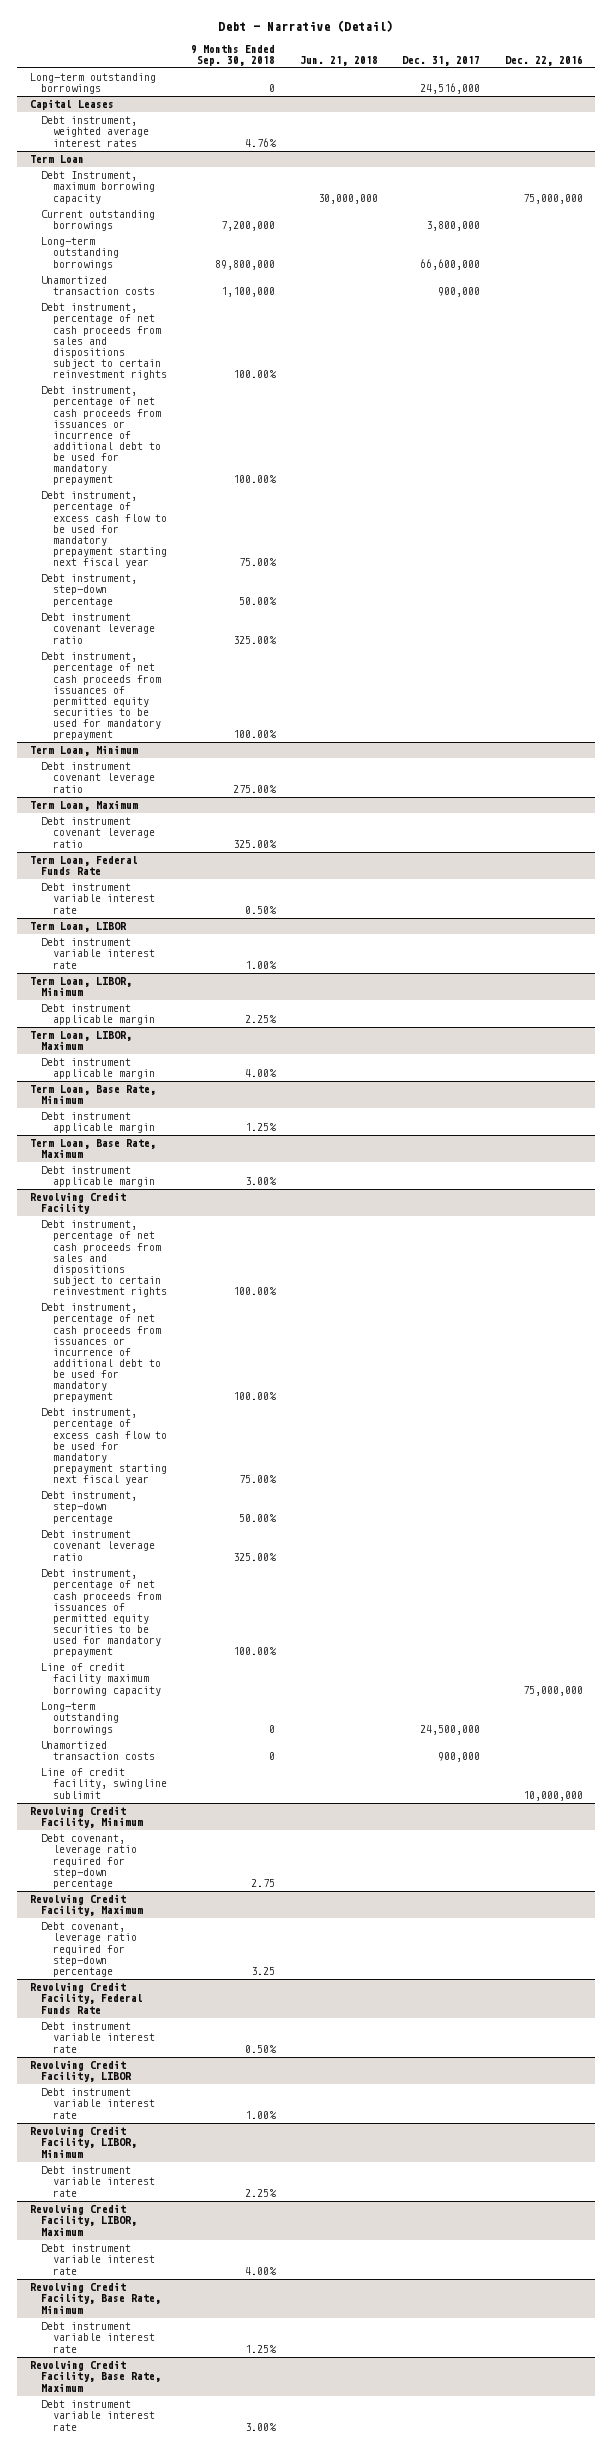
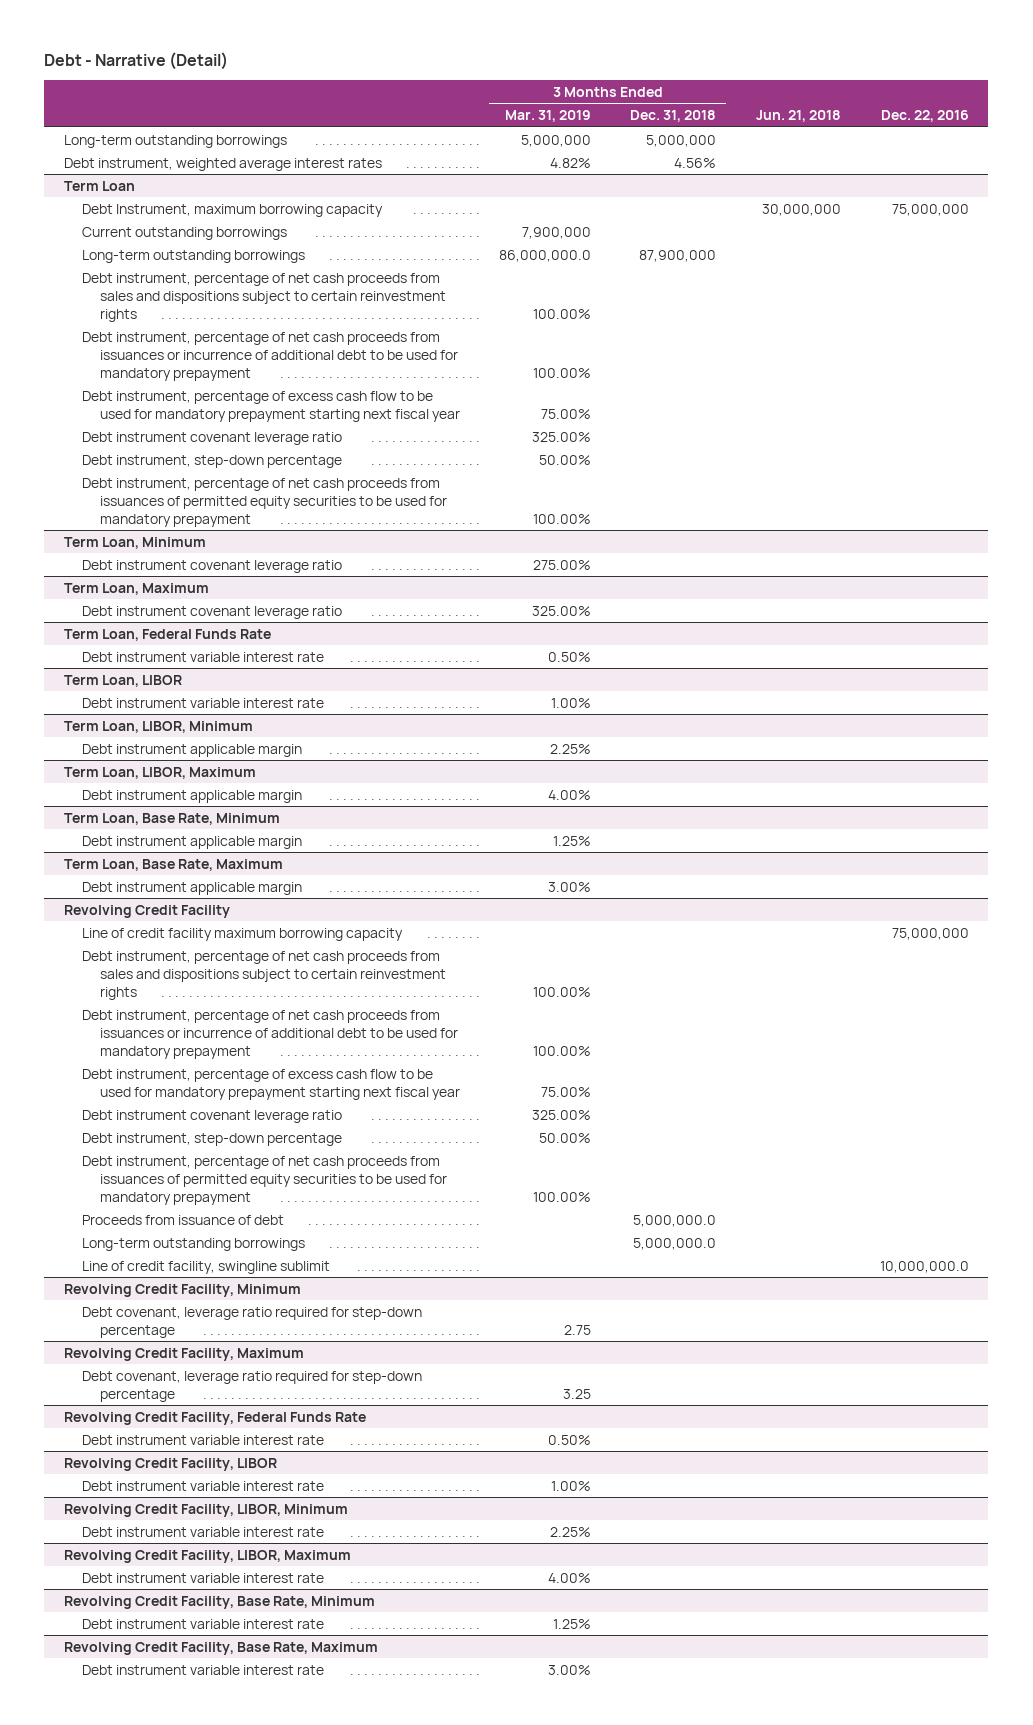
- | 9 Months Ended Sep. 30, 2018 | Jun. 21, 2018 | Dec. 31, 2017 | Dec. 22, 2016
+ | 3 Months Ended Mar. 31, 2019 | 3 Months Ended Dec. 31, 2018 | Jun. 21, 2018 | Dec. 22, 2016
- Capital Leases
- Debt instrument, weighted average interest rates | 4.76% | | |
+ Debt instrument, weighted average interest rates | 4.82% | 4.56% | |
@ Term Loan
- Unamortized transaction costs | 1,100,000 | | 900,000 |
moved down: Debt instrument, step-down percentage | 50.00% | | |
@ Revolving Credit Facility
moved up: Line of credit facility maximum borrowing capacity | | | | 75,000,000
moved down: Debt instrument, step-down percentage | 50.00% | | |
+ Proceeds from issuance of debt | | 5,000,000.0 | |
- Unamortized transaction costs | 0 | | 900,000 |
- Line of credit facility, swingline sublimit | | | | 10,000,000
+ Line of credit facility, swingline sublimit | | | | 10,000,000.0

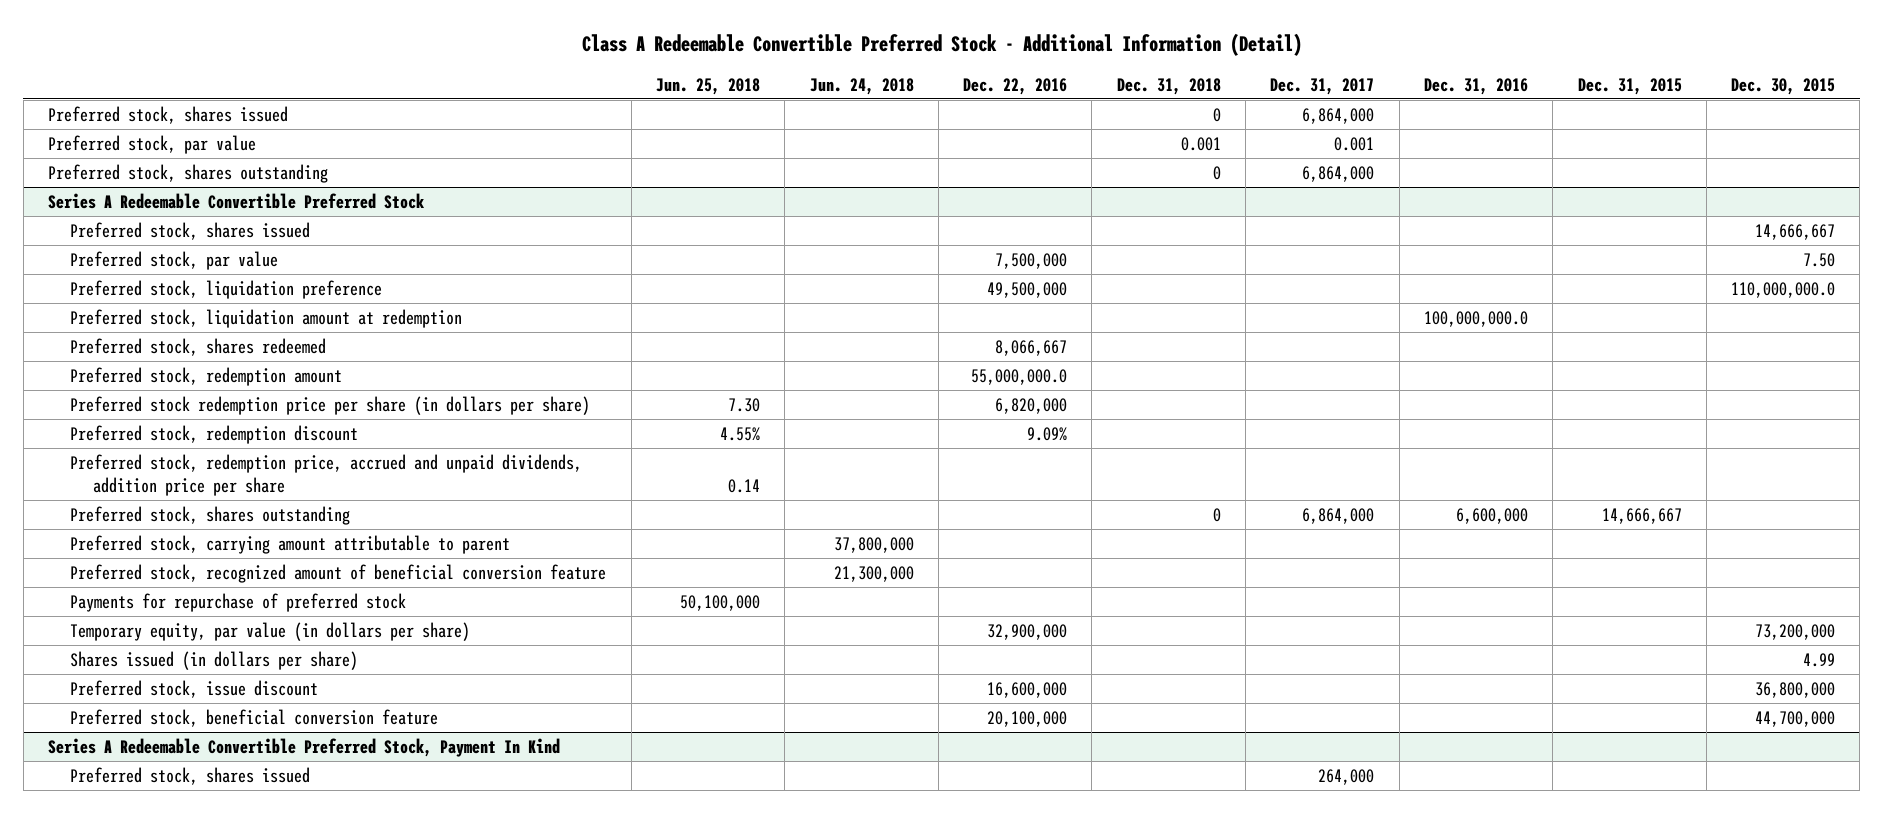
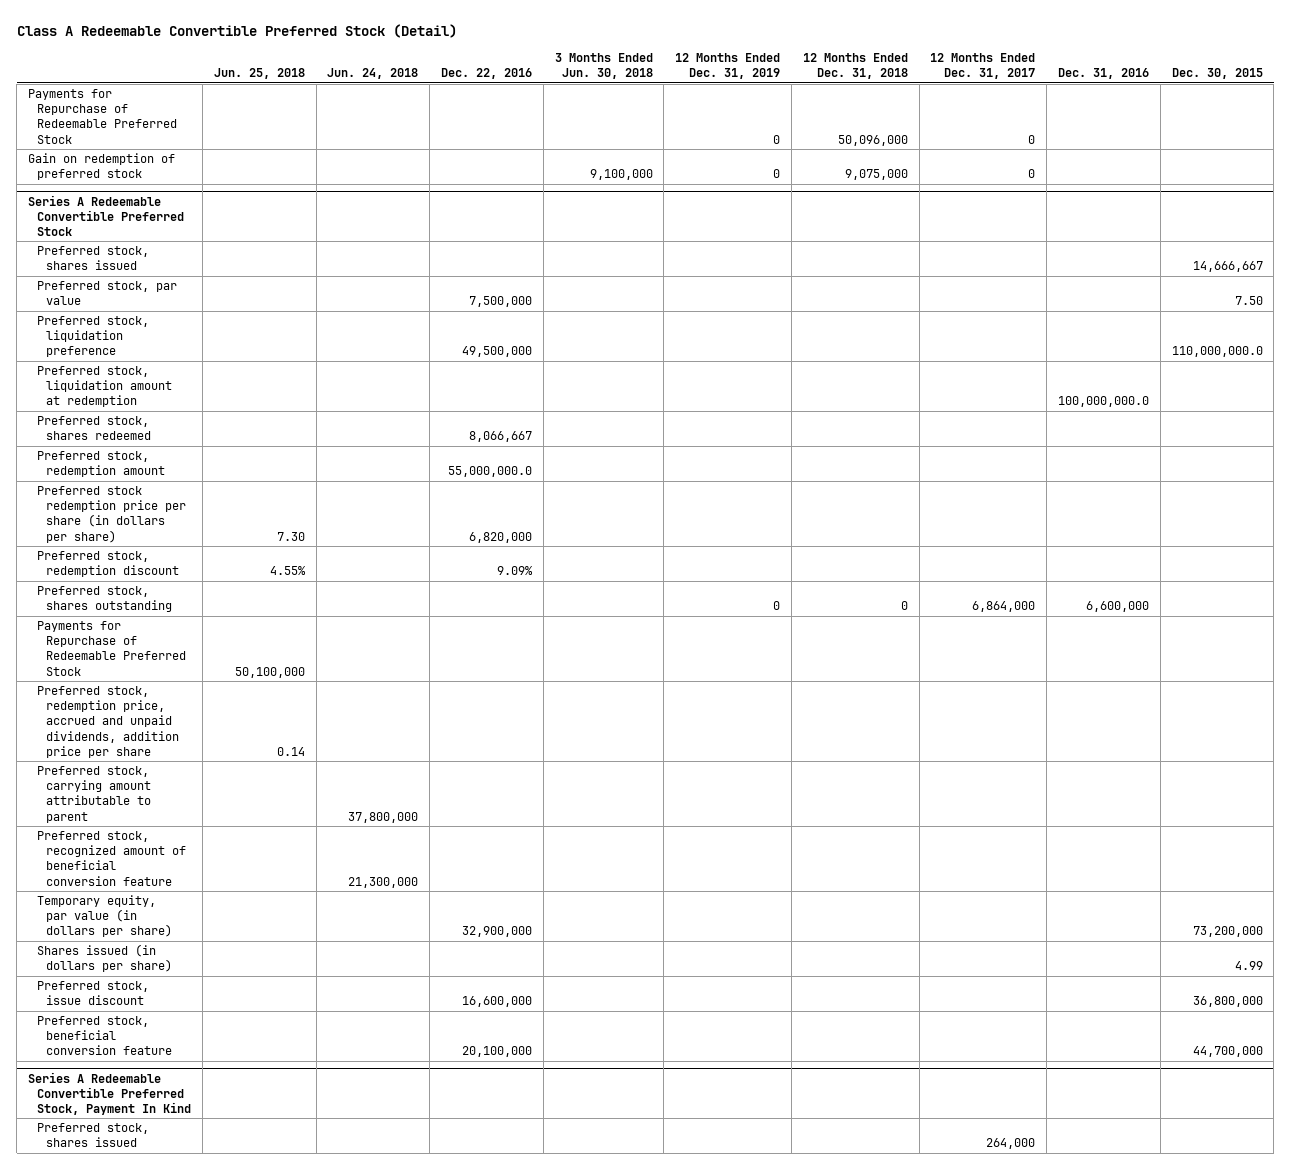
- Class A Redeemable Convertible Preferred Stock - Additional Information (Detail)
+ Class A Redeemable Convertible Preferred Stock (Detail)
- | Jun. 25, 2018 | Jun. 24, 2018 | Dec. 22, 2016 | Dec. 31, 2018 | Dec. 31, 2017 | Dec. 31, 2016 | Dec. 31, 2015 | Dec. 30, 2015
+ | Jun. 25, 2018 | Jun. 24, 2018 | Dec. 22, 2016 | 3 Months Ended Jun. 30, 2018 | 12 Months Ended Dec. 31, 2019 | 12 Months Ended Dec. 31, 2018 | 12 Months Ended Dec. 31, 2017 | Dec. 31, 2016 | Dec. 30, 2015
- Preferred stock, shares issued | | | | 0 | 6,864,000 | | |
- Preferred stock, par value | | | | 0.001 | 0.001 | | |
- Preferred stock, shares outstanding | | | | 0 | 6,864,000 | | |
+ Payments for Repurchase of Redeemable Preferred Stock | | | | | 0 | 50,096,000 | 0 | |
+ Gain on redemption of preferred stock | | | | 9,100,000 | 0 | 9,075,000 | 0 | |
@ Series A Redeemable Convertible Preferred Stock
+ Payments for Repurchase of Redeemable Preferred Stock | 50,100,000 | | | | | | | |
moved down: Preferred stock, redemption price, accrued and unpaid dividends, addition price per share | 0.14 | | | | | | | |
- Payments for repurchase of preferred stock | 50,100,000 | | | | | | |

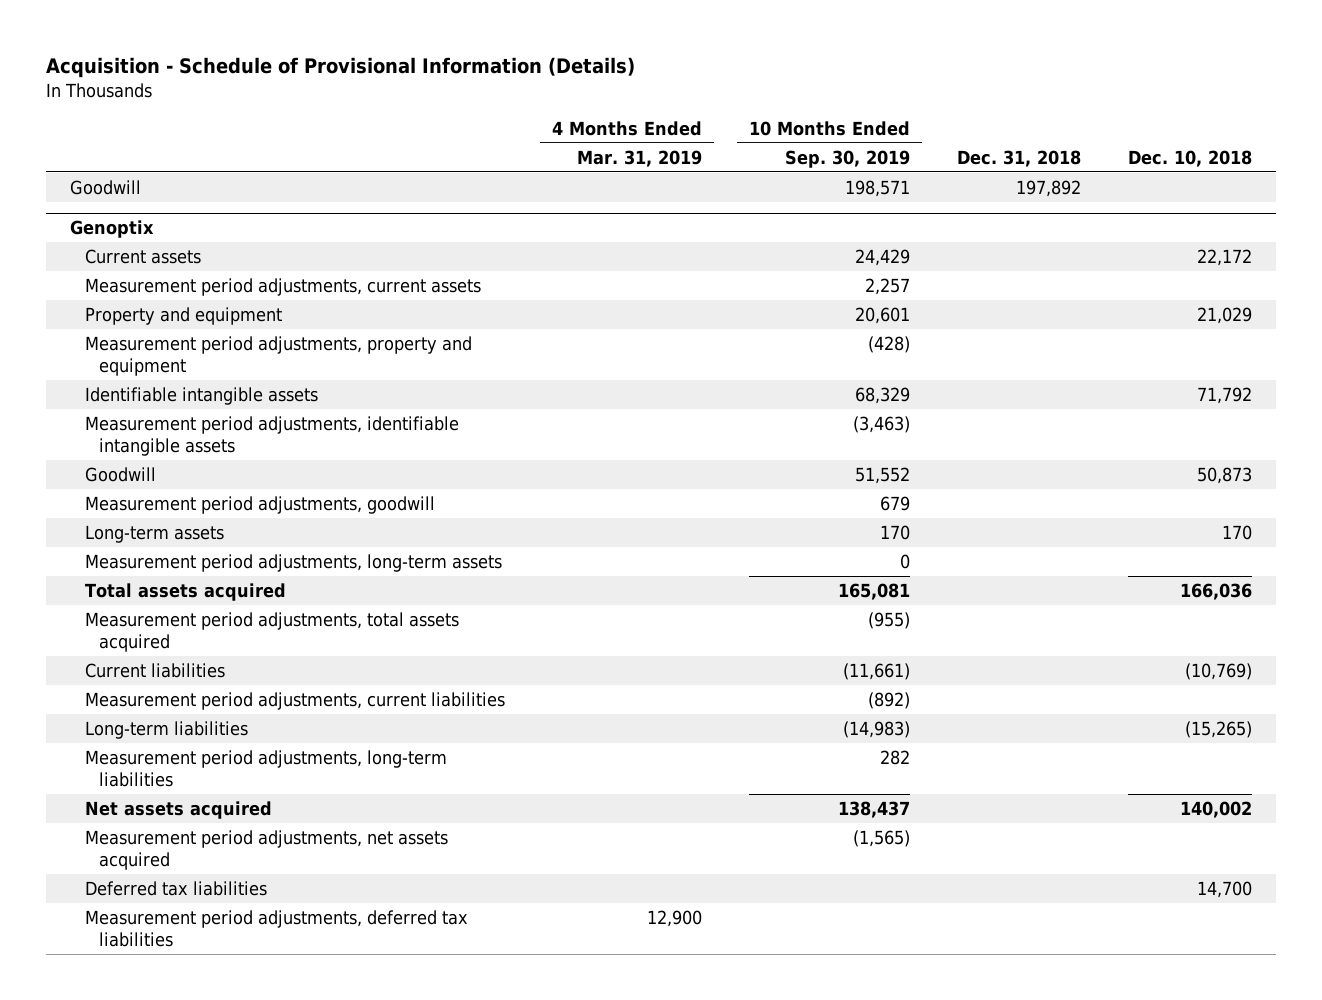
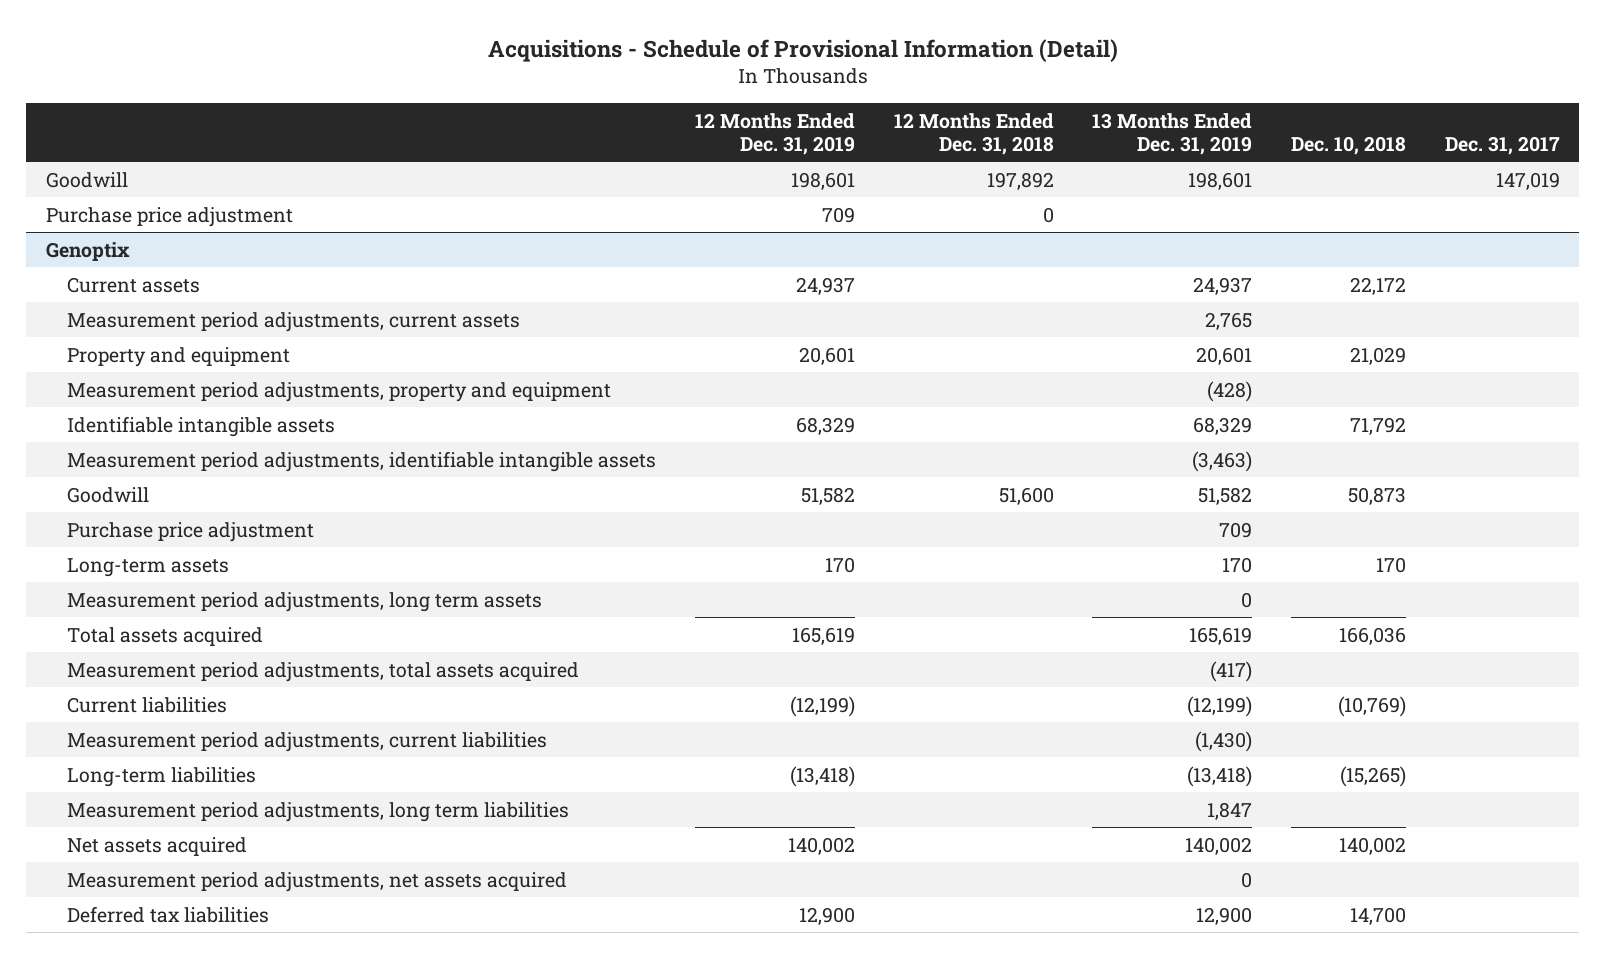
- Acquisition - Schedule of Provisional Information (Details)
+ Acquisitions - Schedule of Provisional Information (Detail)
- | 4 Months Ended Mar. 31, 2019 | 10 Months Ended Sep. 30, 2019 | Dec. 31, 2018 | Dec. 10, 2018
+ | 12 Months Ended Dec. 31, 2019 | 12 Months Ended Dec. 31, 2018 | 13 Months Ended Dec. 31, 2019 | Dec. 10, 2018 | Dec. 31, 2017
+ Purchase price adjustment | 709 | 0 | | |
@ Genoptix
- Measurement period adjustments, goodwill | | 679 | |
+ Purchase price adjustment | | | 709 | |
- Measurement period adjustments, long-term assets | | 0 | |
+ Measurement period adjustments, long term assets | | | 0 | |
- Measurement period adjustments, long-term liabilities | | 282 | |
+ Measurement period adjustments, long term liabilities | | | 1,847 | |
- Measurement period adjustments, deferred tax liabilities | 12,900 | | |

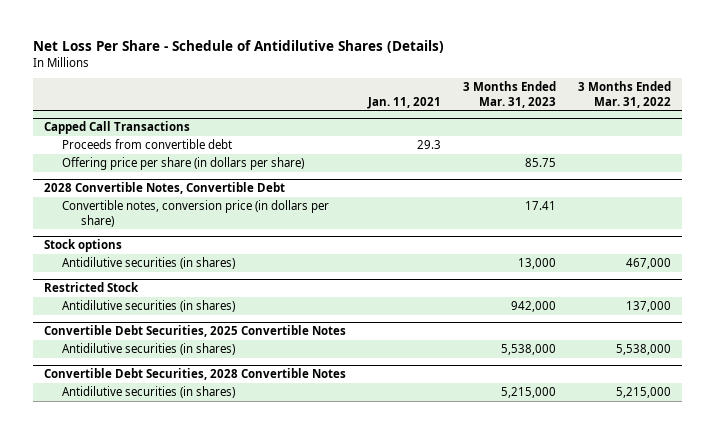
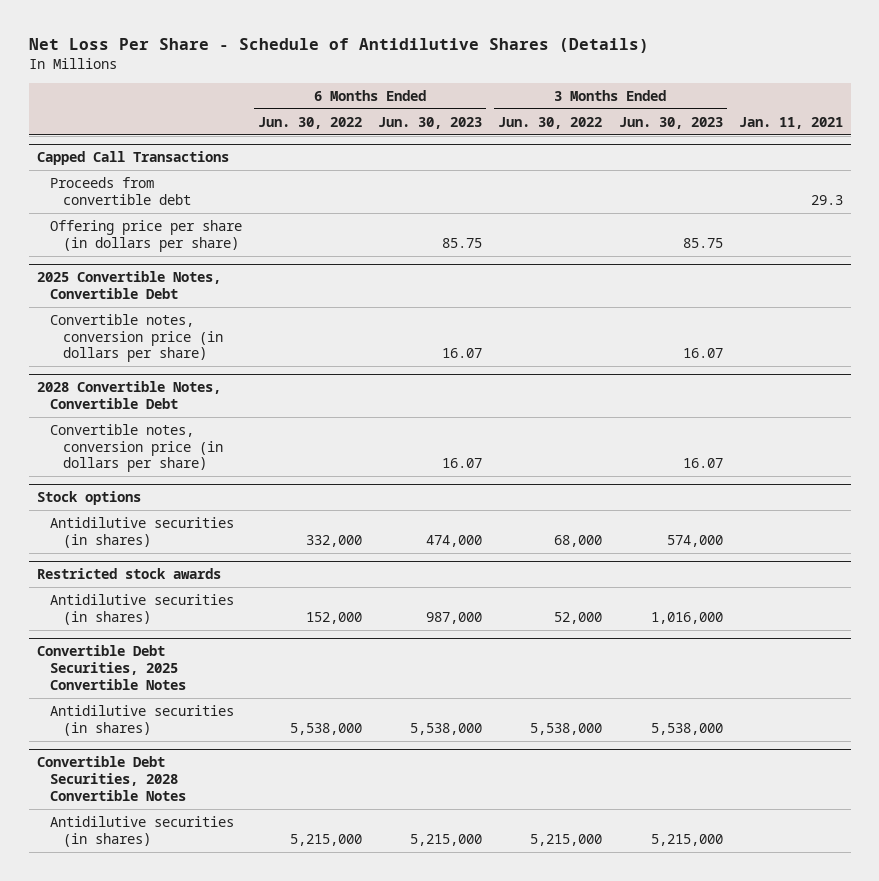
- | Jan. 11, 2021 | 3 Months Ended Mar. 31, 2023 | 3 Months Ended Mar. 31, 2022
+ | 6 Months Ended Jun. 30, 2022 | 6 Months Ended Jun. 30, 2023 | 3 Months Ended Jun. 30, 2022 | 3 Months Ended Jun. 30, 2023 | Jan. 11, 2021
+ 2025 Convertible Notes, Convertible Debt
+ Convertible notes, conversion price (in dollars per share) | | 16.07 | | 16.07 |
- Restricted Stock
+ Restricted stock awards

